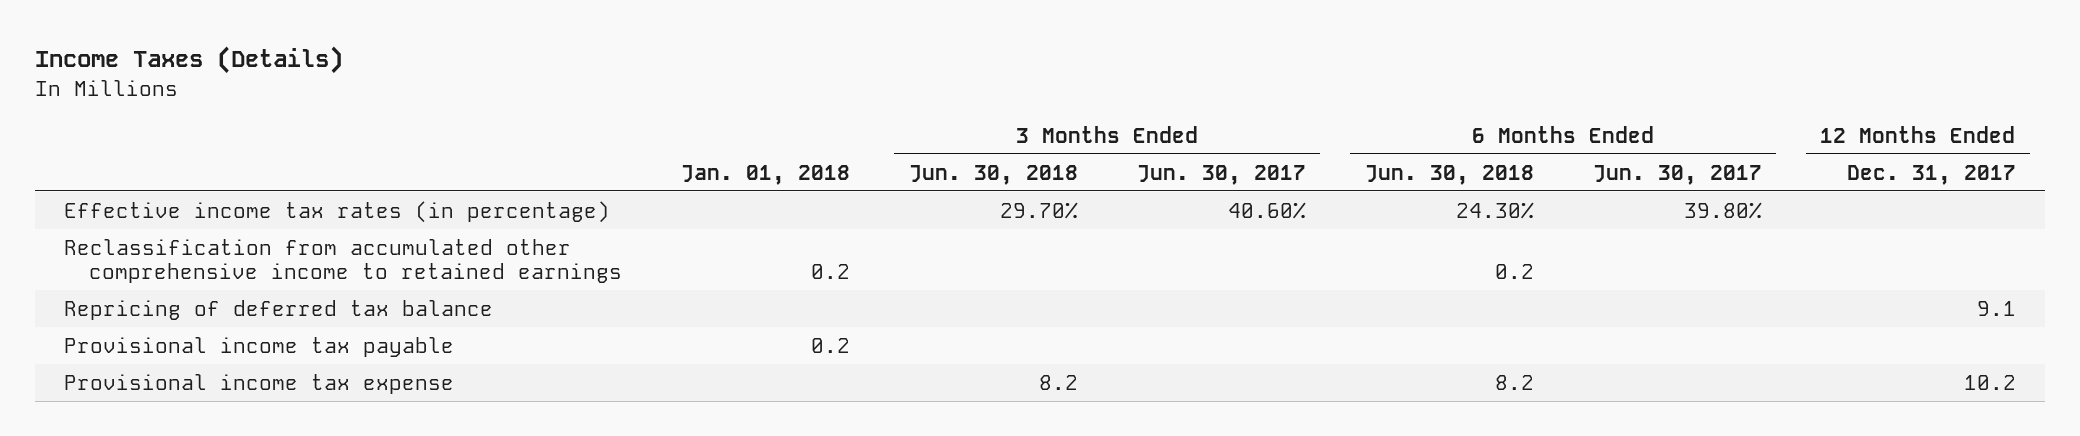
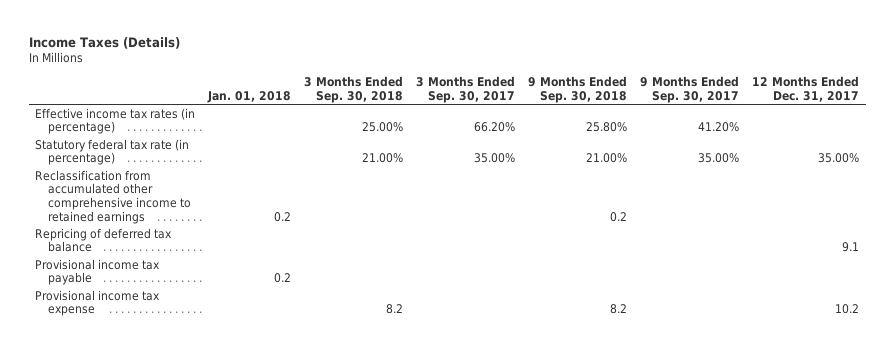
- | Jan. 01, 2018 | 3 Months Ended Jun. 30, 2018 | 3 Months Ended Jun. 30, 2017 | 6 Months Ended Jun. 30, 2018 | 6 Months Ended Jun. 30, 2017 | 12 Months Ended Dec. 31, 2017
+ | Jan. 01, 2018 | 3 Months Ended Sep. 30, 2018 | 3 Months Ended Sep. 30, 2017 | 9 Months Ended Sep. 30, 2018 | 9 Months Ended Sep. 30, 2017 | 12 Months Ended Dec. 31, 2017
+ Statutory federal tax rate (in percentage) | | 21.00% | 35.00% | 21.00% | 35.00% | 35.00%

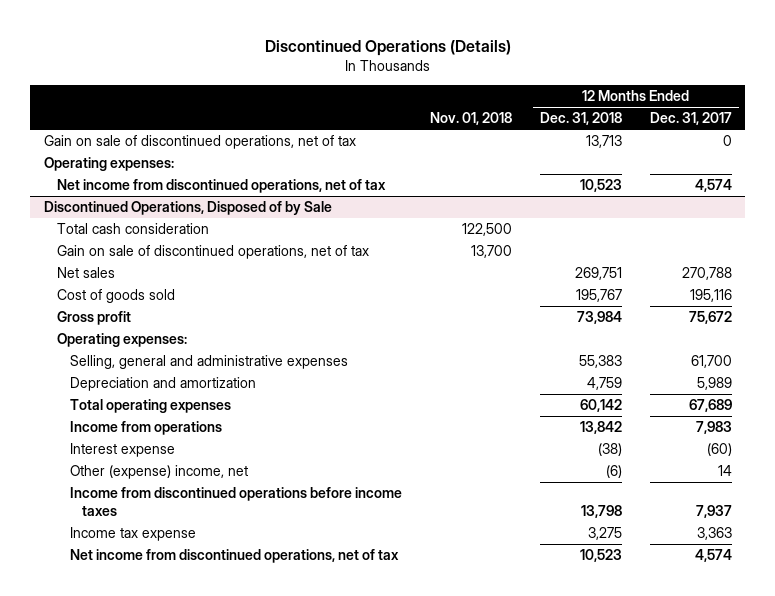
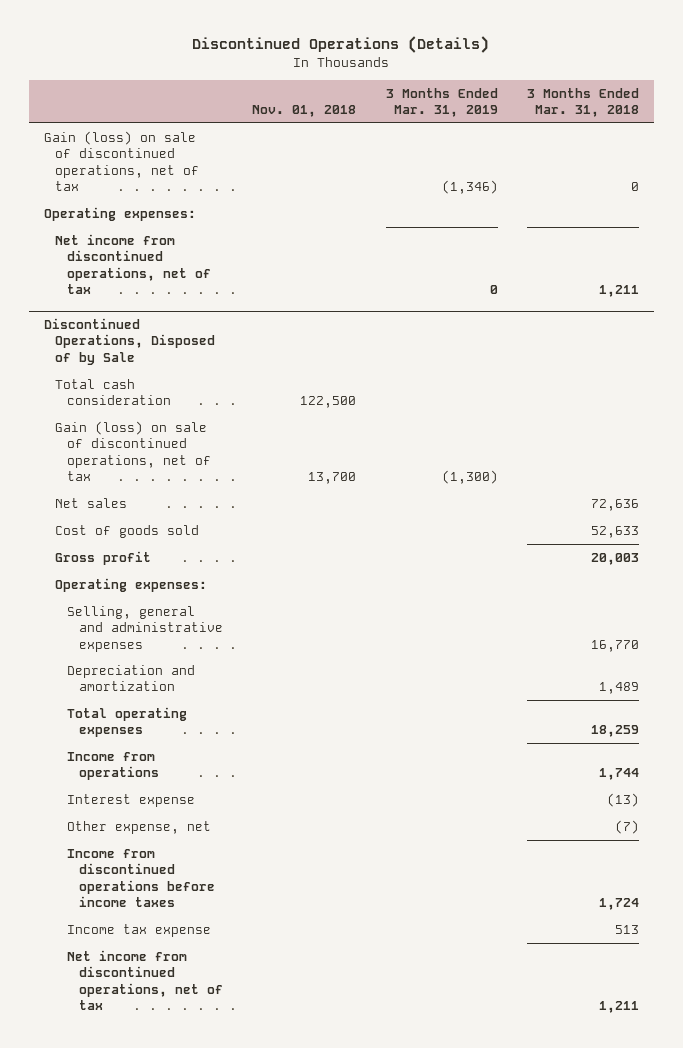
- | Nov. 01, 2018 | 12 Months Ended Dec. 31, 2018 | 12 Months Ended Dec. 31, 2017
+ | Nov. 01, 2018 | 3 Months Ended Mar. 31, 2019 | 3 Months Ended Mar. 31, 2018
- Gain on sale of discontinued operations, net of tax | | 13,713 | 0
+ Gain (loss) on sale of discontinued operations, net of tax | | (1,346) | 0
@ Discontinued Operations, Disposed of by Sale
- Gain on sale of discontinued operations, net of tax | 13,700 | |
+ Gain (loss) on sale of discontinued operations, net of tax | 13,700 | (1,300) |
- Other (expense) income, net | | (6) | 14
+ Other expense, net | | | (7)

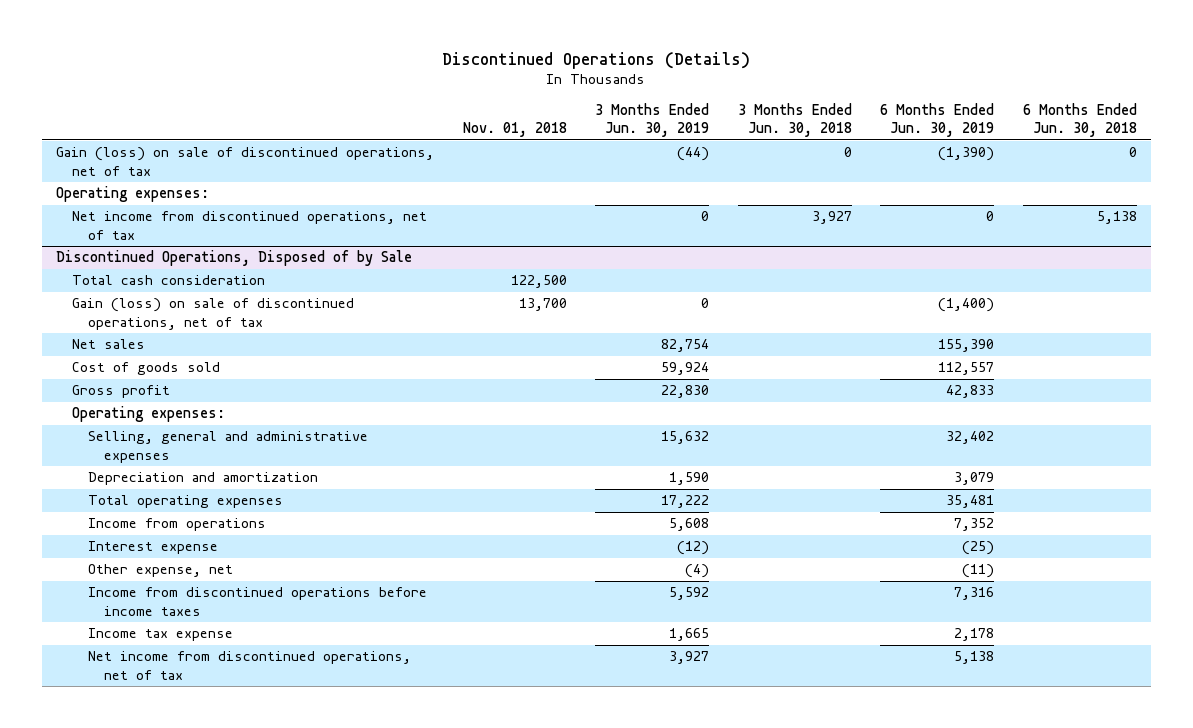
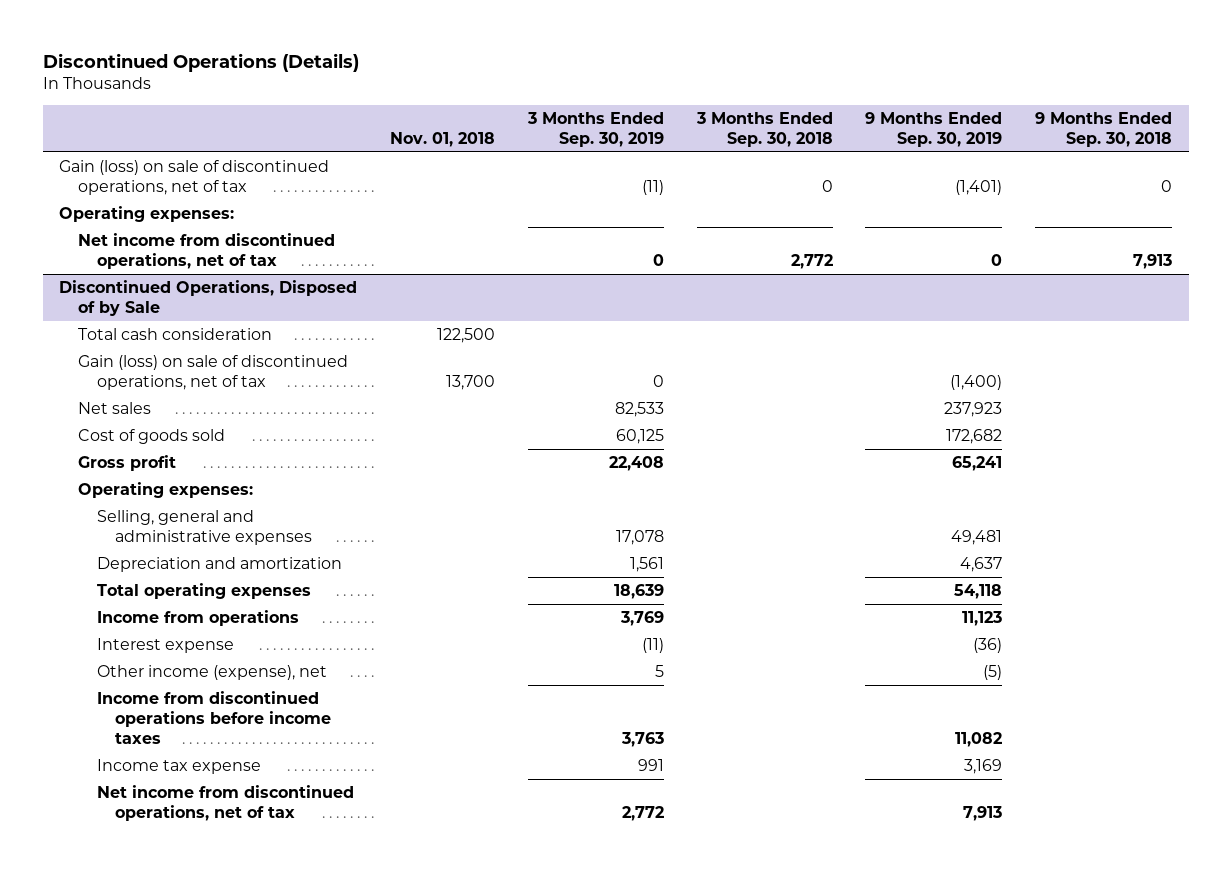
- | Nov. 01, 2018 | 3 Months Ended Jun. 30, 2019 | 3 Months Ended Jun. 30, 2018 | 6 Months Ended Jun. 30, 2019 | 6 Months Ended Jun. 30, 2018
+ | Nov. 01, 2018 | 3 Months Ended Sep. 30, 2019 | 3 Months Ended Sep. 30, 2018 | 9 Months Ended Sep. 30, 2019 | 9 Months Ended Sep. 30, 2018
@ Discontinued Operations, Disposed of by Sale
- Other expense, net | | (4) | | (11) |
+ Other income (expense), net | | 5 | | (5) |

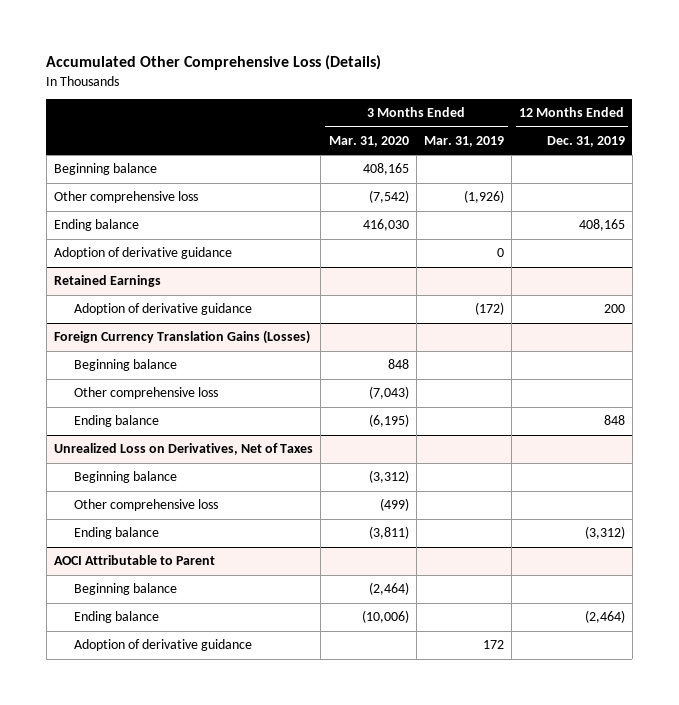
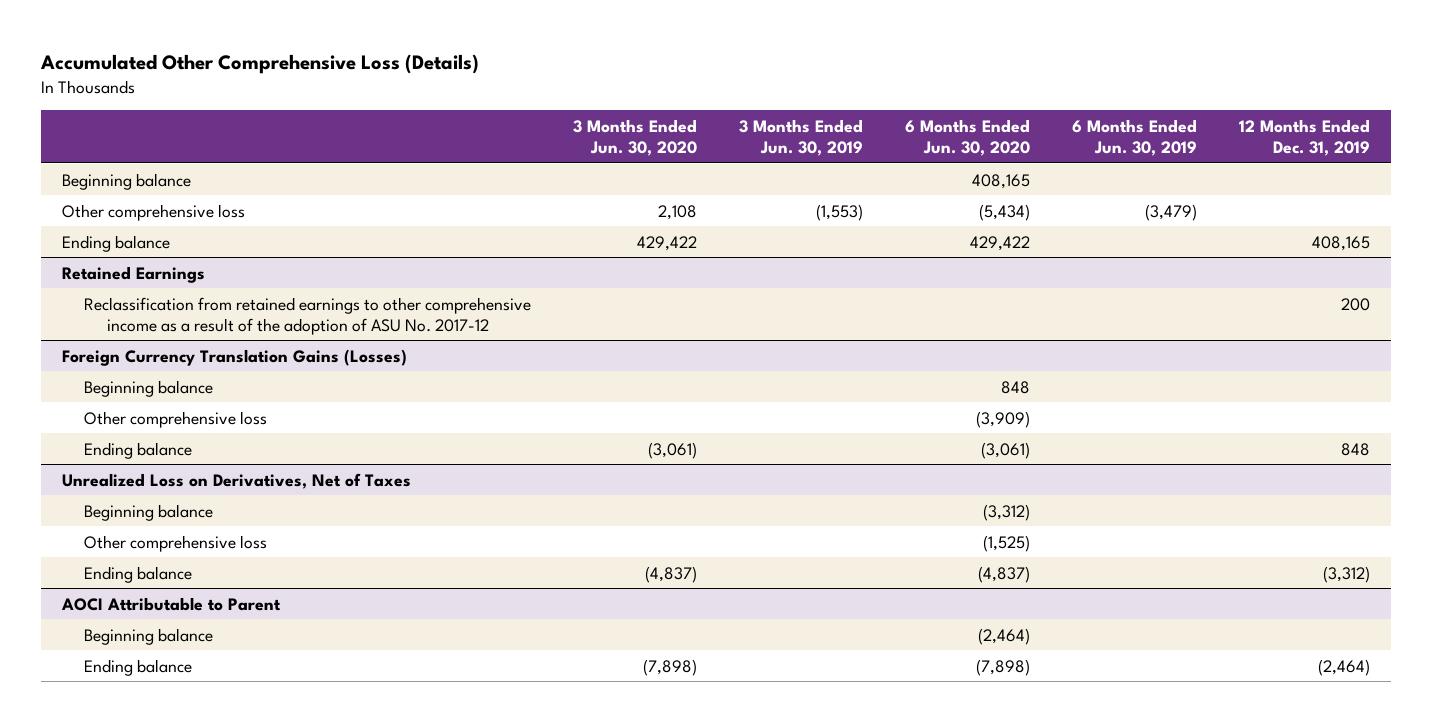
- | 3 Months Ended Mar. 31, 2020 | 3 Months Ended Mar. 31, 2019 | 12 Months Ended Dec. 31, 2019
+ | 3 Months Ended Jun. 30, 2020 | 3 Months Ended Jun. 30, 2019 | 6 Months Ended Jun. 30, 2020 | 6 Months Ended Jun. 30, 2019 | 12 Months Ended Dec. 31, 2019
- Adoption of derivative guidance | | 0 |
@ Retained Earnings
- Adoption of derivative guidance | | (172) | 200
+ Reclassification from retained earnings to other comprehensive income as a result of the adoption of ASU No. 2017-12 | | | | | 200
@ AOCI Attributable to Parent
- Adoption of derivative guidance | | 172 |

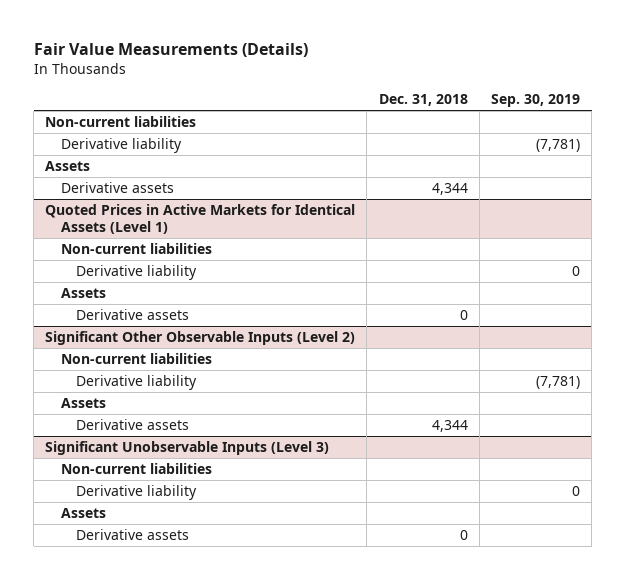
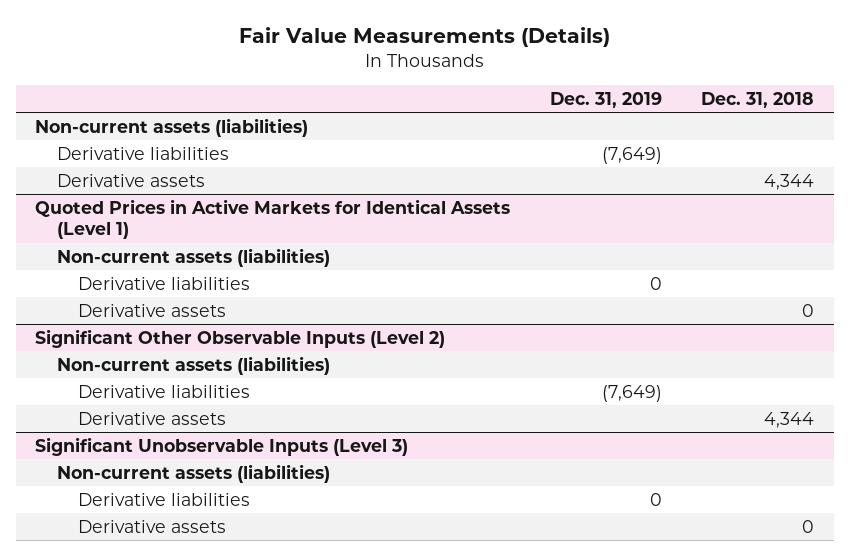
- | Dec. 31, 2018 | Sep. 30, 2019
+ | Dec. 31, 2019 | Dec. 31, 2018
- Non-current liabilities
- Derivative liability | | (7,781)
- Assets
+ Non-current assets (liabilities)
+ Derivative liabilities | (7,649) |
@ Quoted Prices in Active Markets for Identical Assets (Level 1)
- Non-current liabilities
- Derivative liability | | 0
- Assets
+ Non-current assets (liabilities)
+ Derivative liabilities | 0 |
@ Significant Other Observable Inputs (Level 2)
- Non-current liabilities
- Derivative liability | | (7,781)
- Assets
+ Non-current assets (liabilities)
+ Derivative liabilities | (7,649) |
@ Significant Unobservable Inputs (Level 3)
- Non-current liabilities
- Derivative liability | | 0
- Assets
+ Non-current assets (liabilities)
+ Derivative liabilities | 0 |

